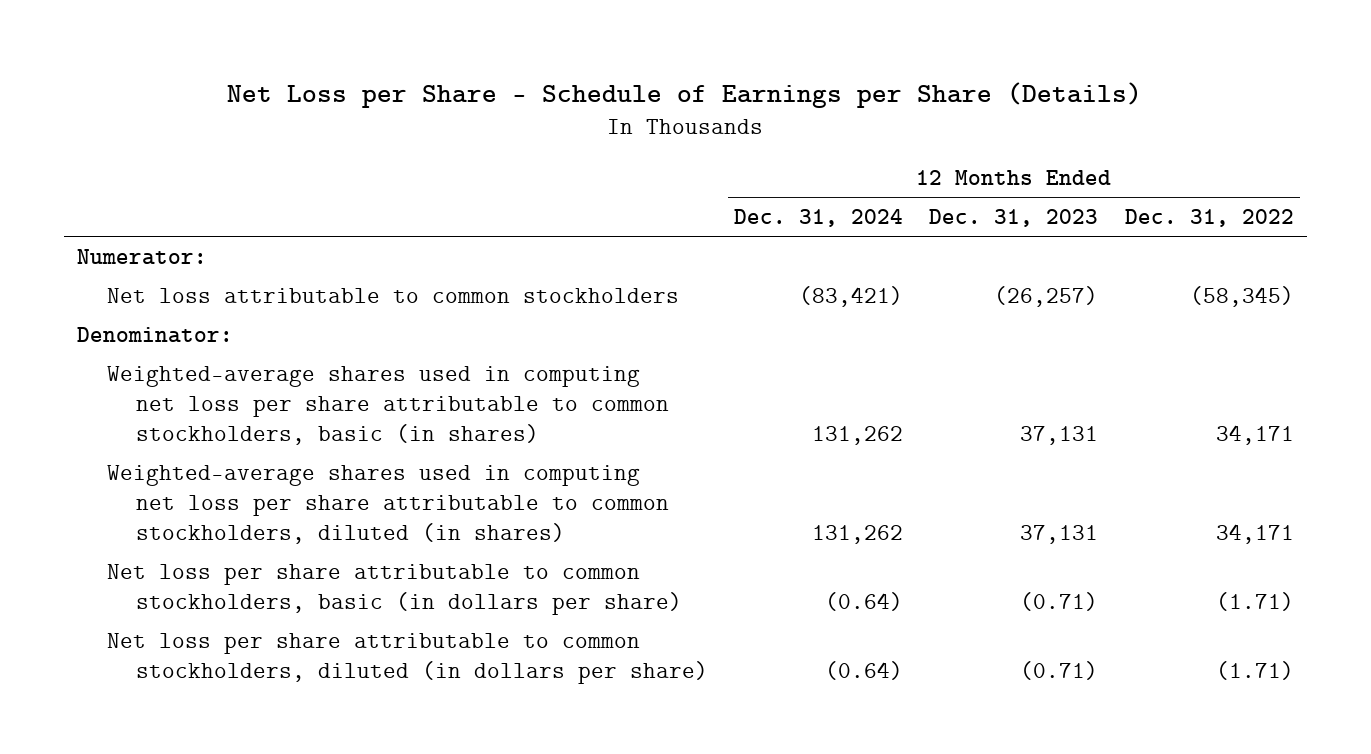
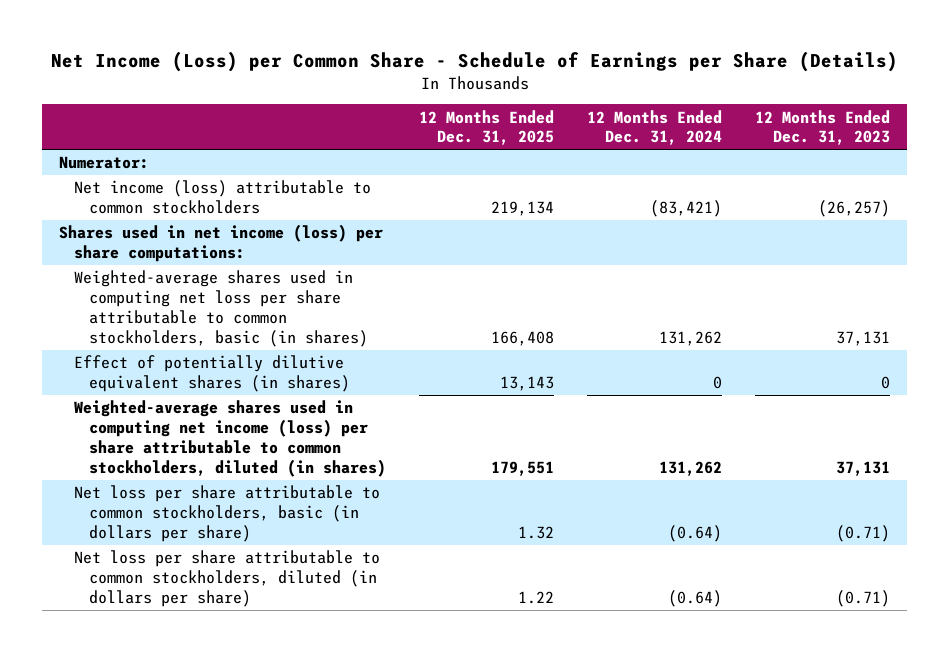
- Net Loss per Share - Schedule of Earnings per Share (Details)
+ Net Income (Loss) per Common Share - Schedule of Earnings per Share (Details)
- | 12 Months Ended Dec. 31, 2024 | 12 Months Ended Dec. 31, 2023 | 12 Months Ended Dec. 31, 2022
+ | 12 Months Ended Dec. 31, 2025 | 12 Months Ended Dec. 31, 2024 | 12 Months Ended Dec. 31, 2023
- Net loss attributable to common stockholders | (83,421) | (26,257) | (58,345)
- Denominator:
+ Net income (loss) attributable to common stockholders | 219,134 | (83,421) | (26,257)
+ Shares used in net income (loss) per share computations:
- Weighted-average shares used in computing net loss per share attributable to common stockholders, diluted (in shares) | 131,262 | 37,131 | 34,171
+ Effect of potentially dilutive equivalent shares (in shares) | 13,143 | 0 | 0
+ Weighted-average shares used in computing net income (loss) per share attributable to common stockholders, diluted (in shares) | 179,551 | 131,262 | 37,131

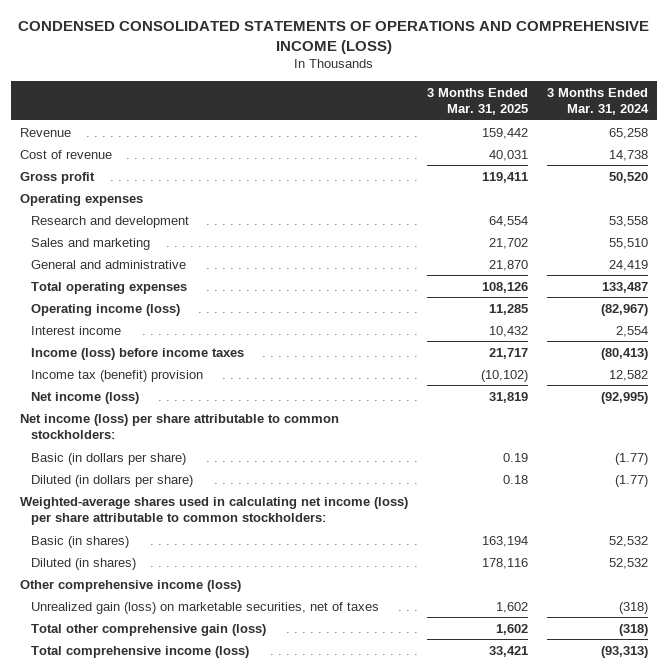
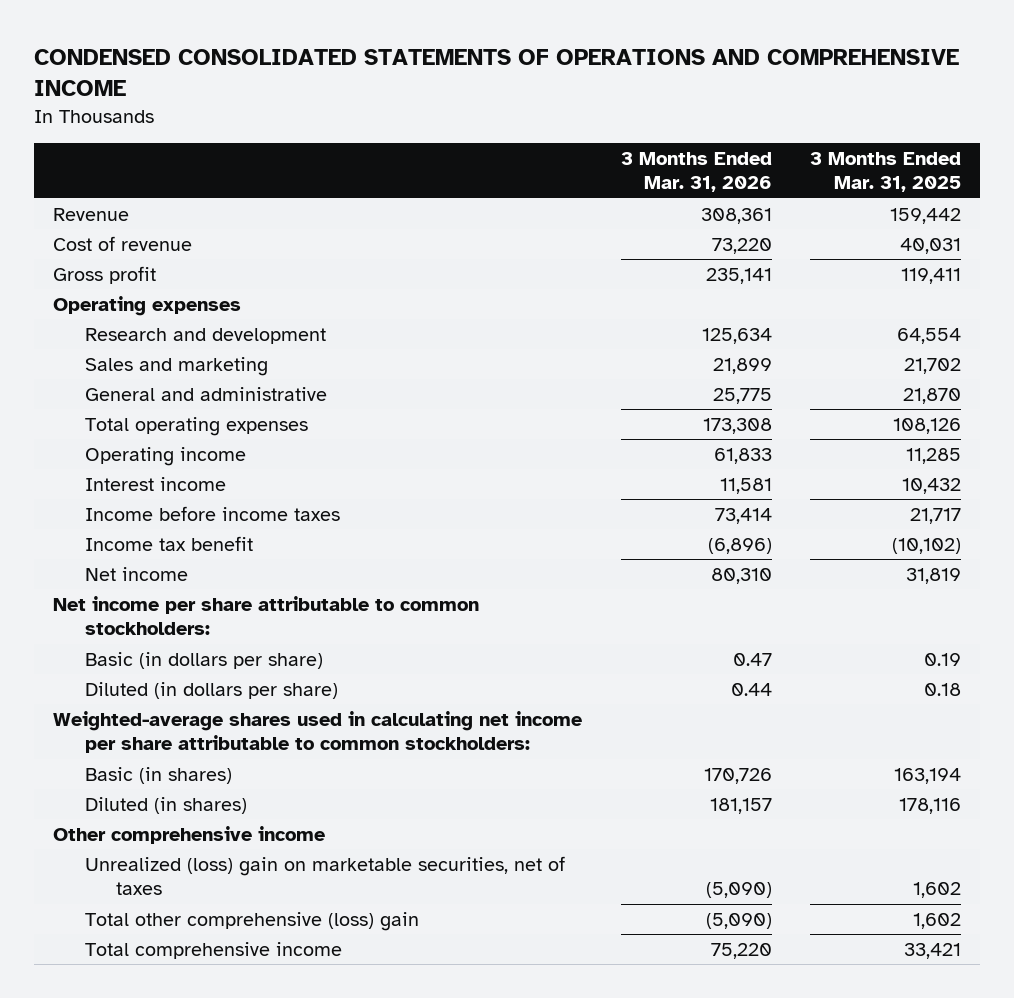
- CONDENSED CONSOLIDATED STATEMENTS OF OPERATIONS AND COMPREHENSIVE INCOME (LOSS)
+ CONDENSED CONSOLIDATED STATEMENTS OF OPERATIONS AND COMPREHENSIVE INCOME
- | 3 Months Ended Mar. 31, 2025 | 3 Months Ended Mar. 31, 2024
+ | 3 Months Ended Mar. 31, 2026 | 3 Months Ended Mar. 31, 2025
- Operating income (loss) | 11,285 | (82,967)
+ Operating income | 61,833 | 11,285
- Income (loss) before income taxes | 21,717 | (80,413)
- Income tax (benefit) provision | (10,102) | 12,582
- Net income (loss) | 31,819 | (92,995)
- Net income (loss) per share attributable to common stockholders:
+ Income before income taxes | 73,414 | 21,717
+ Income tax benefit | (6,896) | (10,102)
+ Net income | 80,310 | 31,819
+ Net income per share attributable to common stockholders:
- Weighted-average shares used in calculating net income (loss) per share attributable to common stockholders:
+ Weighted-average shares used in calculating net income per share attributable to common stockholders:
- Other comprehensive income (loss)
- Unrealized gain (loss) on marketable securities, net of taxes | 1,602 | (318)
- Total other comprehensive gain (loss) | 1,602 | (318)
- Total comprehensive income (loss) | 33,421 | (93,313)
+ Other comprehensive income
+ Unrealized (loss) gain on marketable securities, net of taxes | (5,090) | 1,602
+ Total other comprehensive (loss) gain | (5,090) | 1,602
+ Total comprehensive income | 75,220 | 33,421

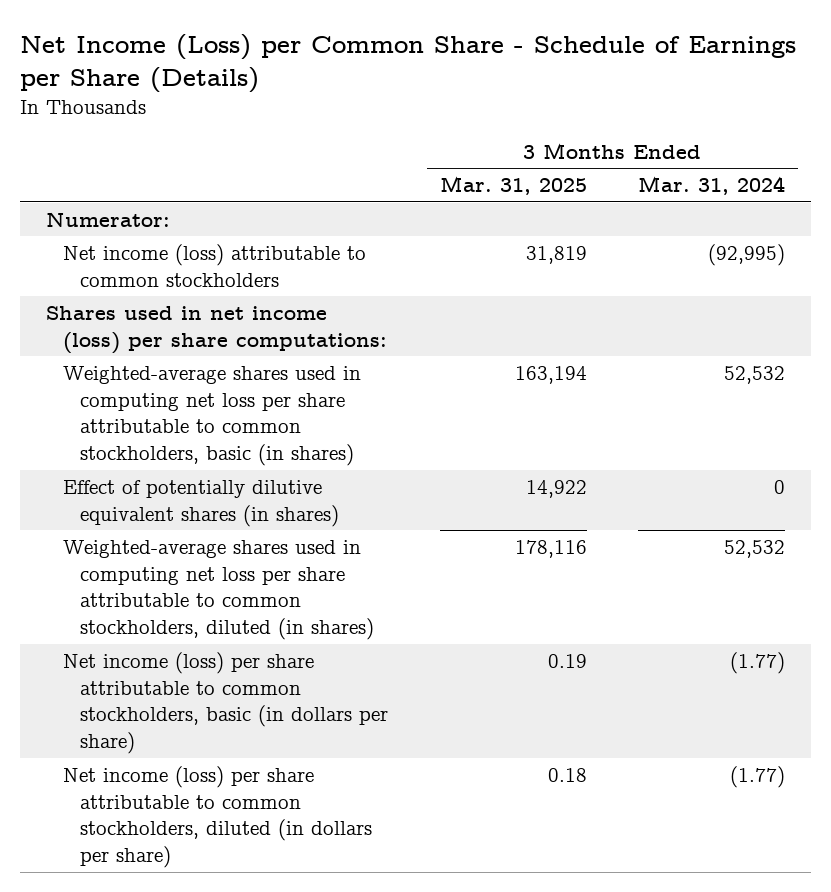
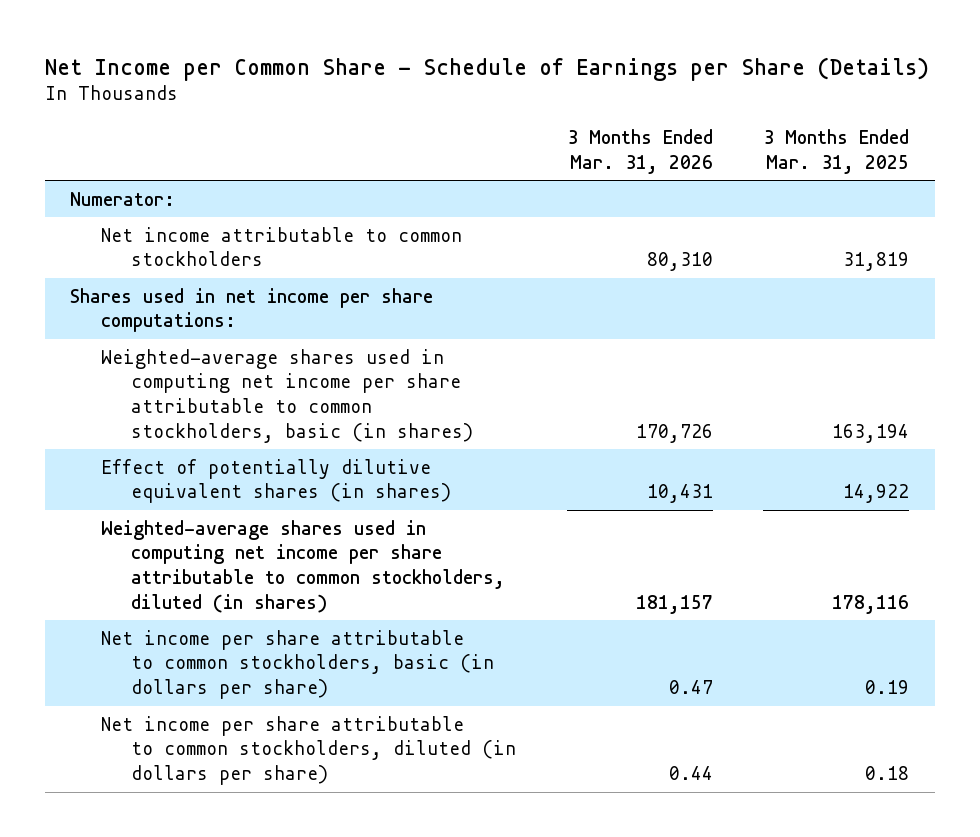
- Net Income (Loss) per Common Share - Schedule of Earnings per Share (Details)
+ Net Income per Common Share - Schedule of Earnings per Share (Details)
- | 3 Months Ended Mar. 31, 2025 | 3 Months Ended Mar. 31, 2024
+ | 3 Months Ended Mar. 31, 2026 | 3 Months Ended Mar. 31, 2025
- Net income (loss) attributable to common stockholders | 31,819 | (92,995)
- Shares used in net income (loss) per share computations:
- Weighted-average shares used in computing net loss per share attributable to common stockholders, basic (in shares) | 163,194 | 52,532
+ Net income attributable to common stockholders | 80,310 | 31,819
+ Shares used in net income per share computations:
+ Weighted-average shares used in computing net income per share attributable to common stockholders, basic (in shares) | 170,726 | 163,194
- Weighted-average shares used in computing net loss per share attributable to common stockholders, diluted (in shares) | 178,116 | 52,532
- Net income (loss) per share attributable to common stockholders, basic (in dollars per share) | 0.19 | (1.77)
- Net income (loss) per share attributable to common stockholders, diluted (in dollars per share) | 0.18 | (1.77)
+ Weighted-average shares used in computing net income per share attributable to common stockholders, diluted (in shares) | 181,157 | 178,116
+ Net income per share attributable to common stockholders, basic (in dollars per share) | 0.47 | 0.19
+ Net income per share attributable to common stockholders, diluted (in dollars per share) | 0.44 | 0.18

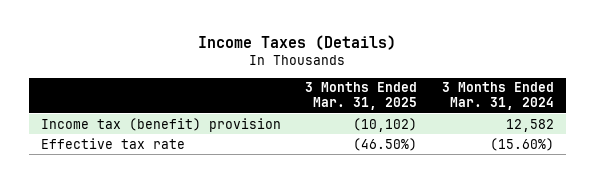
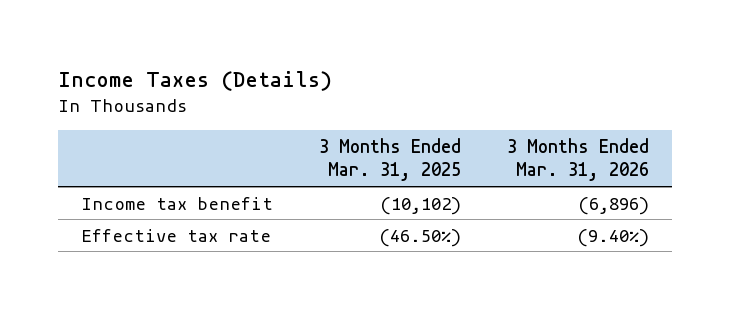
- | 3 Months Ended Mar. 31, 2025 | 3 Months Ended Mar. 31, 2024
+ | 3 Months Ended Mar. 31, 2025 | 3 Months Ended Mar. 31, 2026
- Income tax (benefit) provision | (10,102) | 12,582
+ Income tax benefit | (10,102) | (6,896)

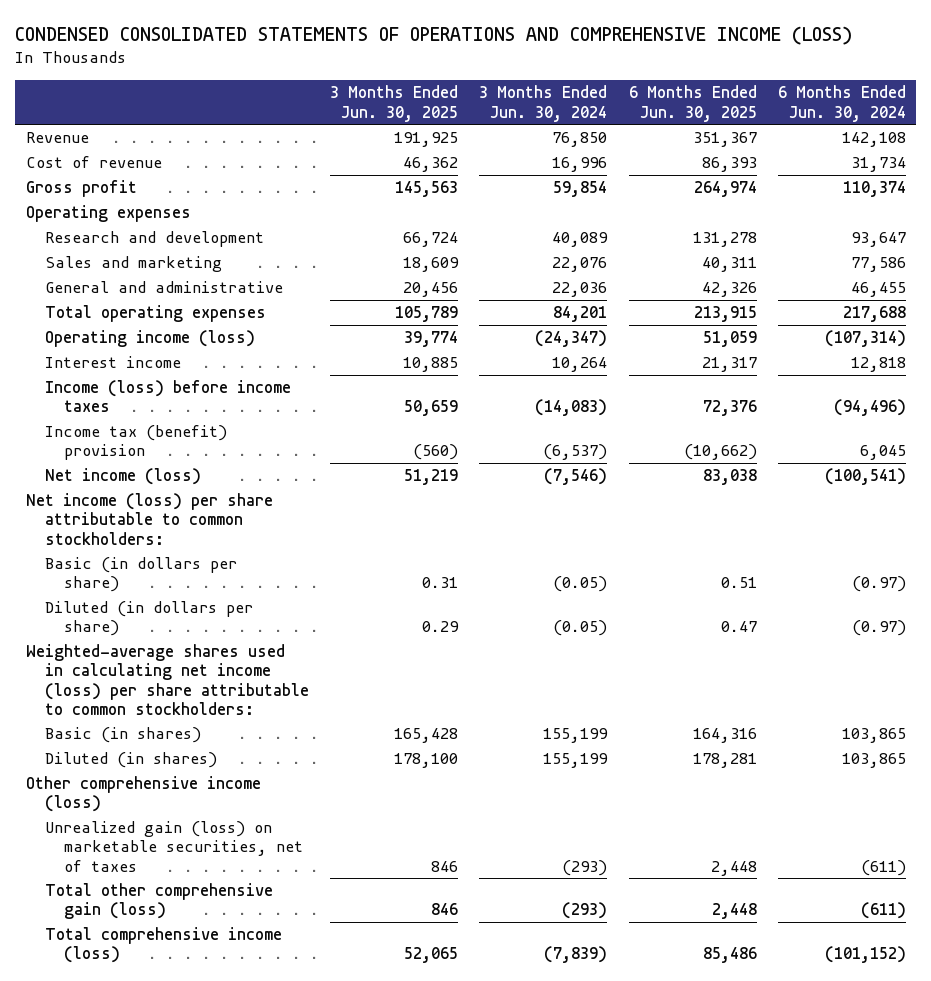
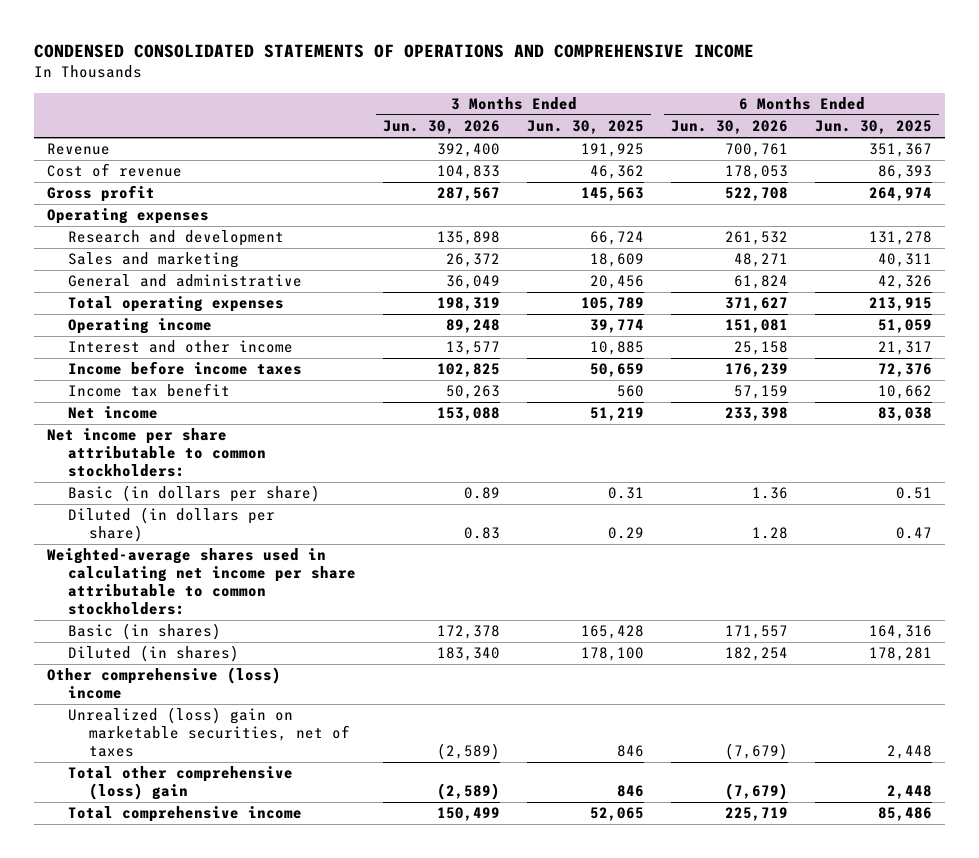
- CONDENSED CONSOLIDATED STATEMENTS OF OPERATIONS AND COMPREHENSIVE INCOME (LOSS)
+ CONDENSED CONSOLIDATED STATEMENTS OF OPERATIONS AND COMPREHENSIVE INCOME
- | 3 Months Ended Jun. 30, 2025 | 3 Months Ended Jun. 30, 2024 | 6 Months Ended Jun. 30, 2025 | 6 Months Ended Jun. 30, 2024
+ | 3 Months Ended Jun. 30, 2026 | 3 Months Ended Jun. 30, 2025 | 6 Months Ended Jun. 30, 2026 | 6 Months Ended Jun. 30, 2025
- Operating income (loss) | 39,774 | (24,347) | 51,059 | (107,314)
- Interest income | 10,885 | 10,264 | 21,317 | 12,818
- Income (loss) before income taxes | 50,659 | (14,083) | 72,376 | (94,496)
- Income tax (benefit) provision | (560) | (6,537) | (10,662) | 6,045
- Net income (loss) | 51,219 | (7,546) | 83,038 | (100,541)
- Net income (loss) per share attributable to common stockholders:
+ Operating income | 89,248 | 39,774 | 151,081 | 51,059
+ Interest and other income | 13,577 | 10,885 | 25,158 | 21,317
+ Income before income taxes | 102,825 | 50,659 | 176,239 | 72,376
+ Income tax benefit | 50,263 | 560 | 57,159 | 10,662
+ Net income | 153,088 | 51,219 | 233,398 | 83,038
+ Net income per share attributable to common stockholders:
- Weighted-average shares used in calculating net income (loss) per share attributable to common stockholders:
+ Weighted-average shares used in calculating net income per share attributable to common stockholders:
- Other comprehensive income (loss)
- Unrealized gain (loss) on marketable securities, net of taxes | 846 | (293) | 2,448 | (611)
- Total other comprehensive gain (loss) | 846 | (293) | 2,448 | (611)
- Total comprehensive income (loss) | 52,065 | (7,839) | 85,486 | (101,152)
+ Other comprehensive (loss) income
+ Unrealized (loss) gain on marketable securities, net of taxes | (2,589) | 846 | (7,679) | 2,448
+ Total other comprehensive (loss) gain | (2,589) | 846 | (7,679) | 2,448
+ Total comprehensive income | 150,499 | 52,065 | 225,719 | 85,486

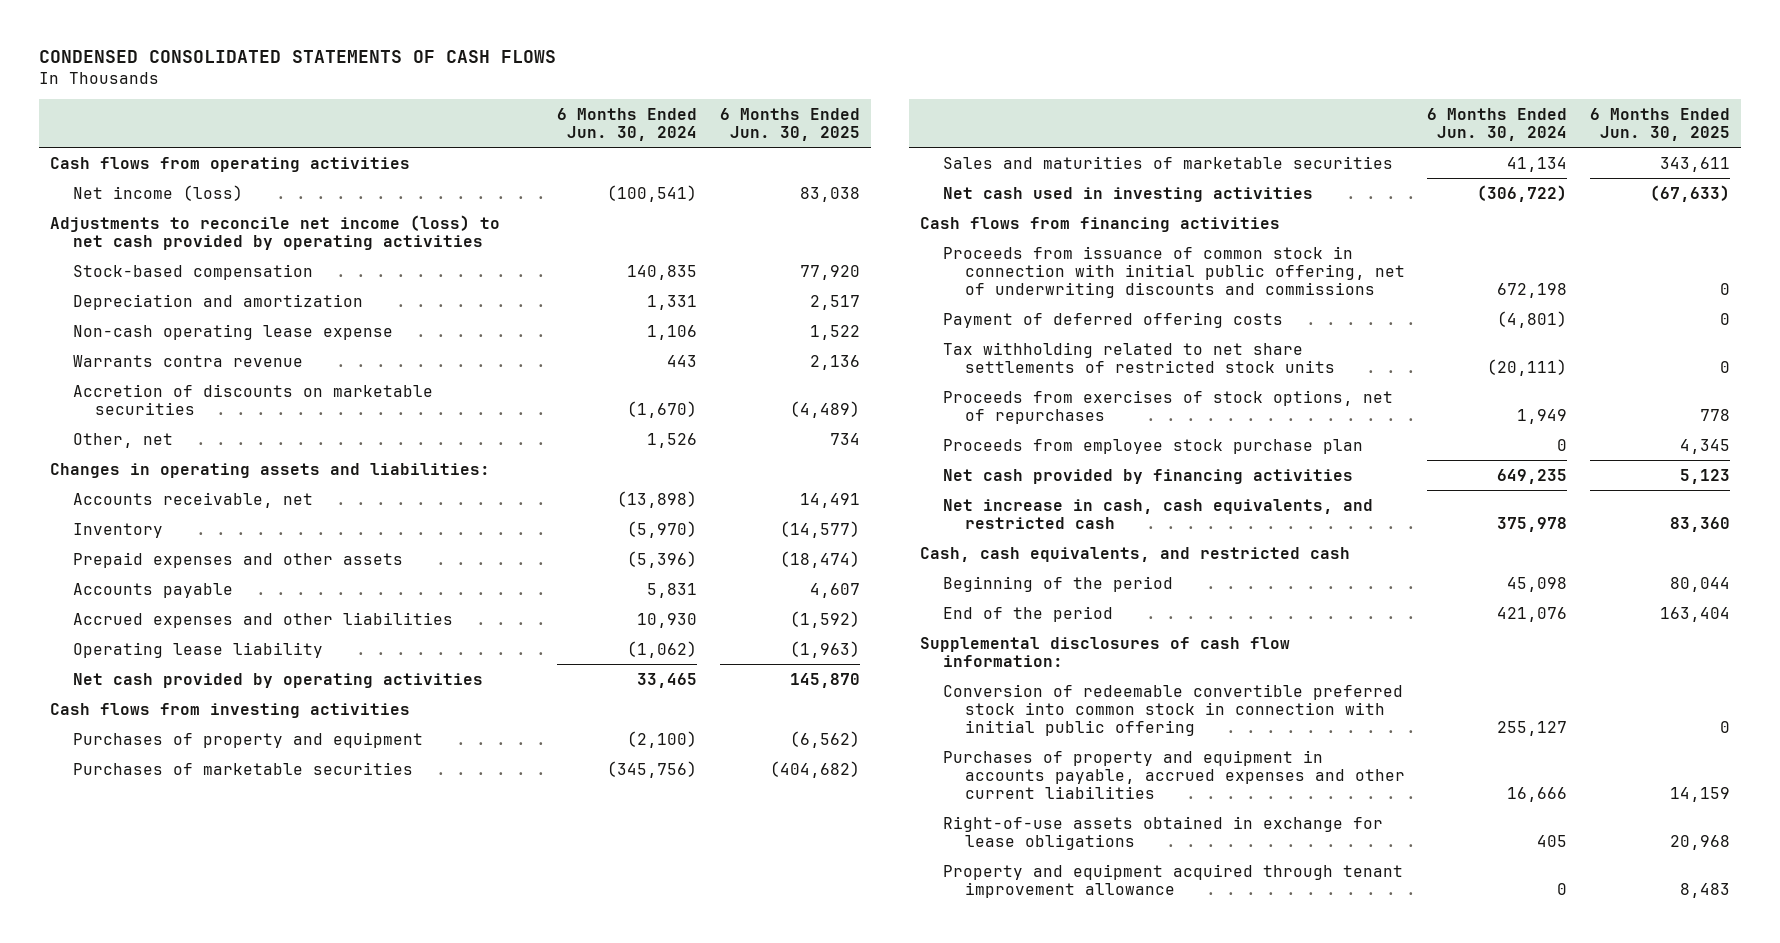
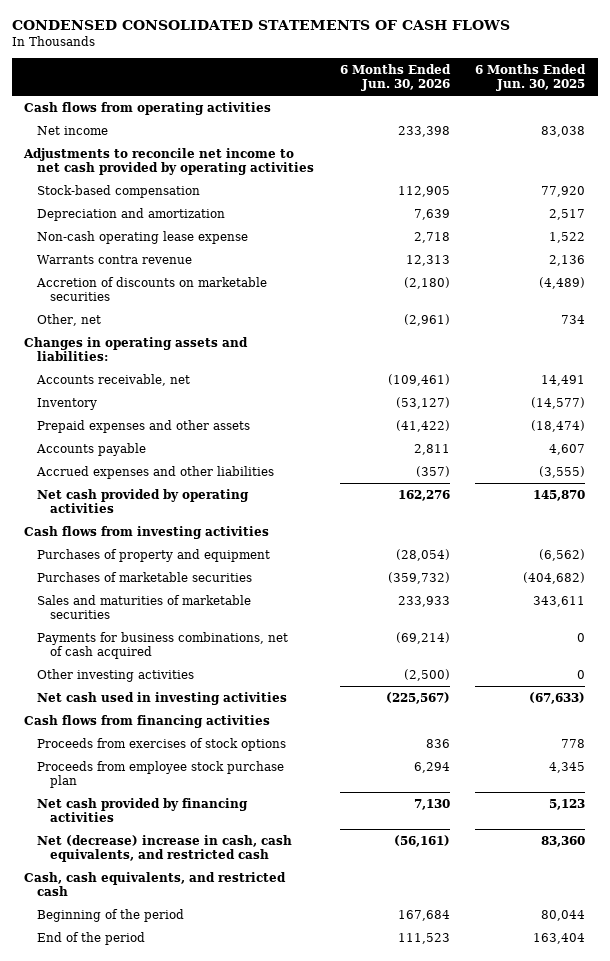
- | 6 Months Ended Jun. 30, 2024 | 6 Months Ended Jun. 30, 2025
+ | 6 Months Ended Jun. 30, 2026 | 6 Months Ended Jun. 30, 2025
- Net income (loss) | (100,541) | 83,038
- Adjustments to reconcile net income (loss) to net cash provided by operating activities
+ Net income | 233,398 | 83,038
+ Adjustments to reconcile net income to net cash provided by operating activities
- Accrued expenses and other liabilities | 10,930 | (1,592)
- Operating lease liability | (1,062) | (1,963)
+ Accrued expenses and other liabilities | (357) | (3,555)
+ Payments for business combinations, net of cash acquired | (69,214) | 0
+ Other investing activities | (2,500) | 0
- Proceeds from issuance of common stock in connection with initial public offering, net of underwriting discounts and commissions | 672,198 | 0
- Payment of deferred offering costs | (4,801) | 0
- Tax withholding related to net share settlements of restricted stock units | (20,111) | 0
- Proceeds from exercises of stock options, net of repurchases | 1,949 | 778
+ Proceeds from exercises of stock options | 836 | 778
- Net increase in cash, cash equivalents, and restricted cash | 375,978 | 83,360
+ Net (decrease) increase in cash, cash equivalents, and restricted cash | (56,161) | 83,360
- Supplemental disclosures of cash flow information:
- Conversion of redeemable convertible preferred stock into common stock in connection with initial public offering | 255,127 | 0
- Purchases of property and equipment in accounts payable, accrued expenses and other current liabilities | 16,666 | 14,159
- Right-of-use assets obtained in exchange for lease obligations | 405 | 20,968
- Property and equipment acquired through tenant improvement allowance | 0 | 8,483

